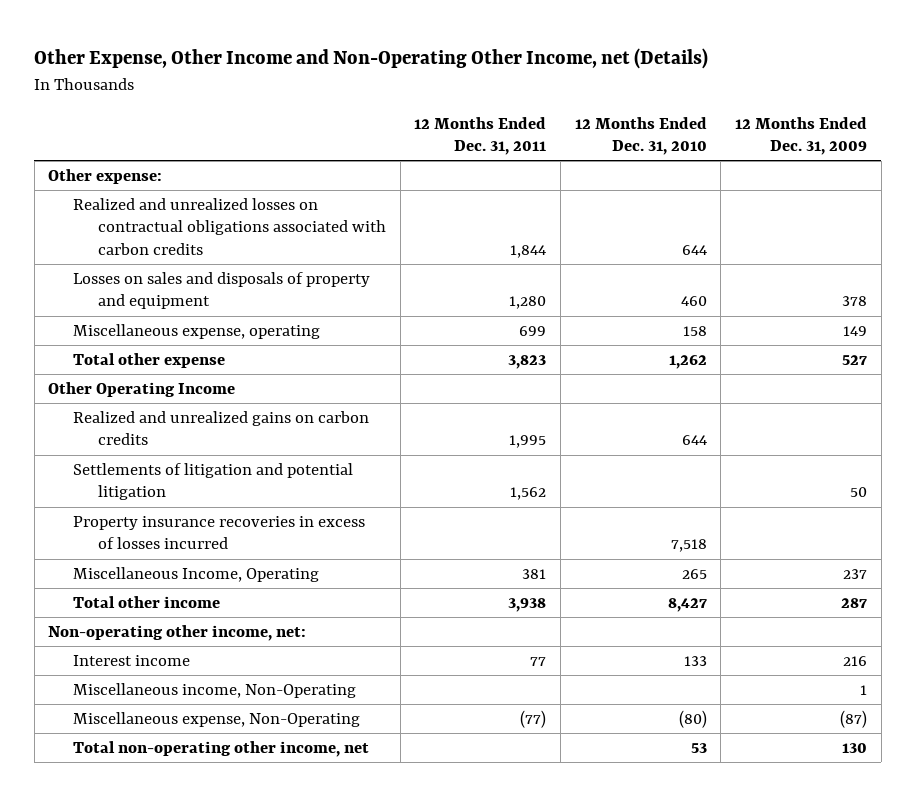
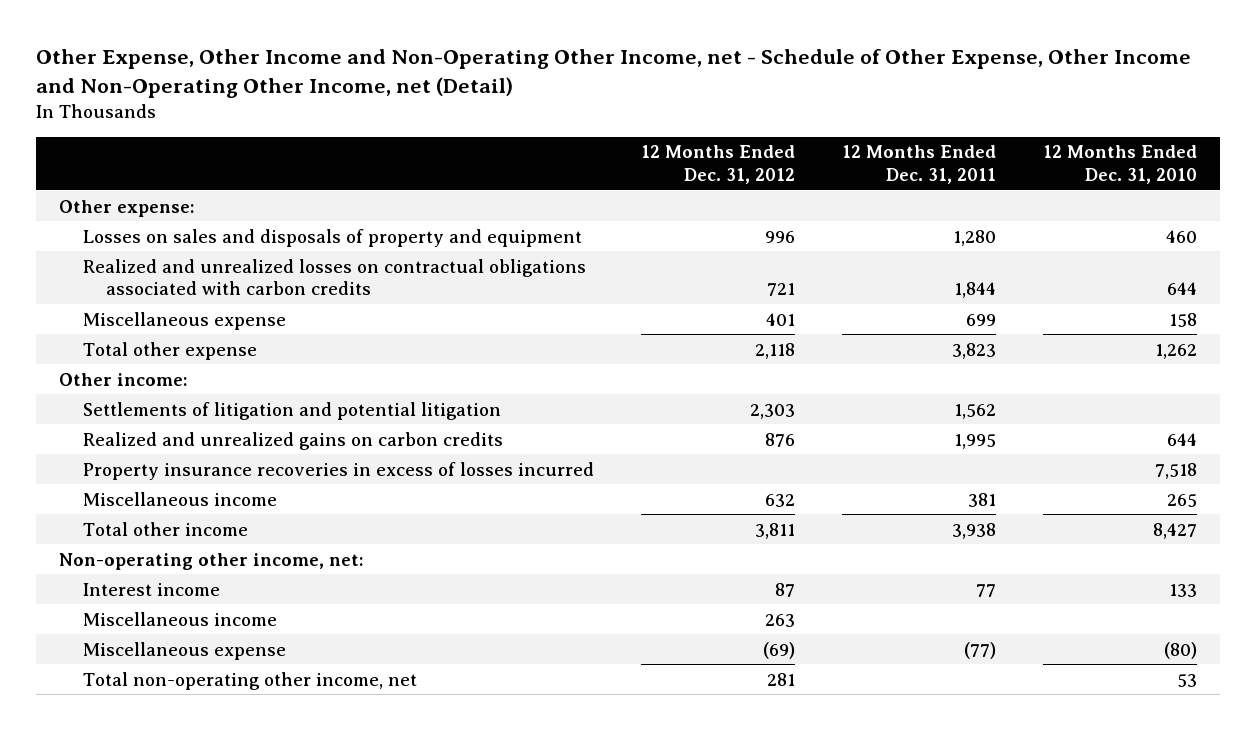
- Other Expense, Other Income and Non-Operating Other Income, net (Details)
+ Other Expense, Other Income and Non-Operating Other Income, net - Schedule of Other Expense, Other Income and Non-Operating Other Income, net (Detail)
- | 12 Months Ended Dec. 31, 2011 | 12 Months Ended Dec. 31, 2010 | 12 Months Ended Dec. 31, 2009
+ | 12 Months Ended Dec. 31, 2012 | 12 Months Ended Dec. 31, 2011 | 12 Months Ended Dec. 31, 2010
- Miscellaneous expense, operating | 699 | 158 | 149
moved down: Realized and unrealized losses on contractual obligations associated with carbon credits | 721 | 1,844 | 644
+ Miscellaneous expense | 401 | 699 | 158
- Other Operating Income
+ Other income:
moved down: Realized and unrealized gains on carbon credits | 876 | 1,995 | 644
- Miscellaneous Income, Operating | 381 | 265 | 237
+ Miscellaneous income | 632 | 381 | 265
- Miscellaneous income, Non-Operating | | | 1
- Miscellaneous expense, Non-Operating | (77) | (80) | (87)
+ Miscellaneous income | 263 | |
+ Miscellaneous expense | (69) | (77) | (80)

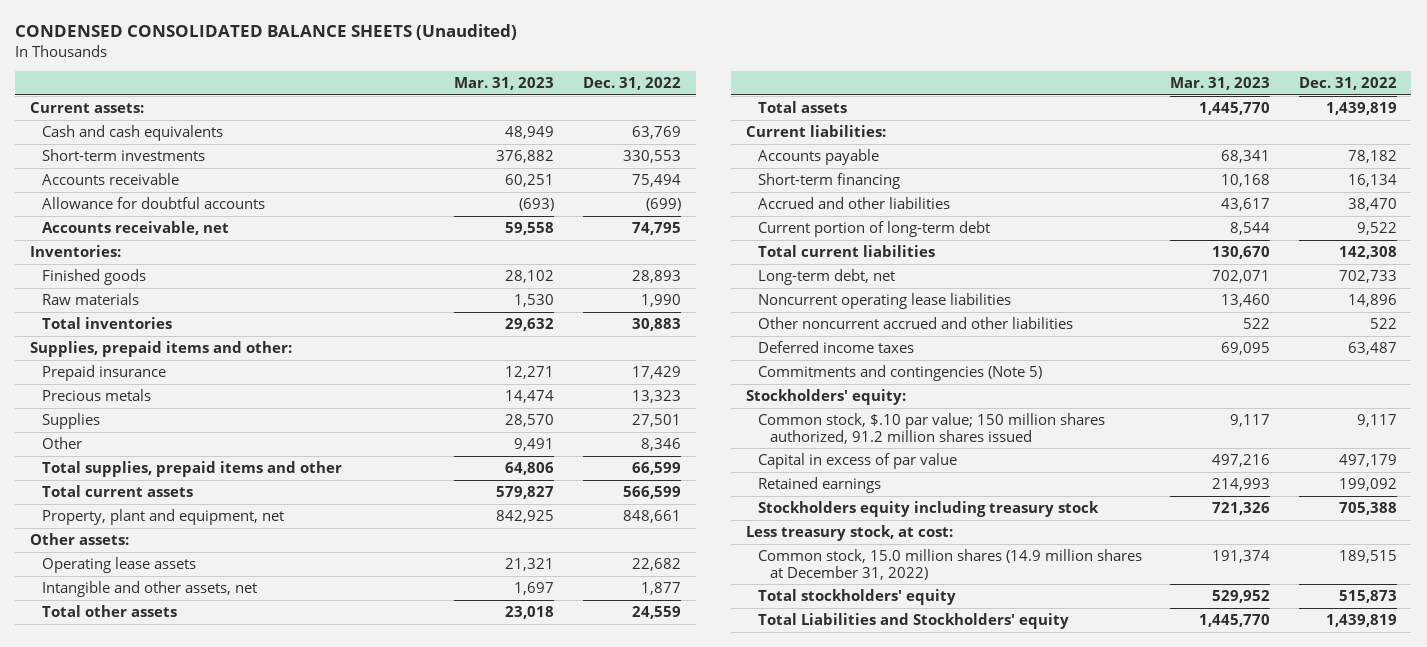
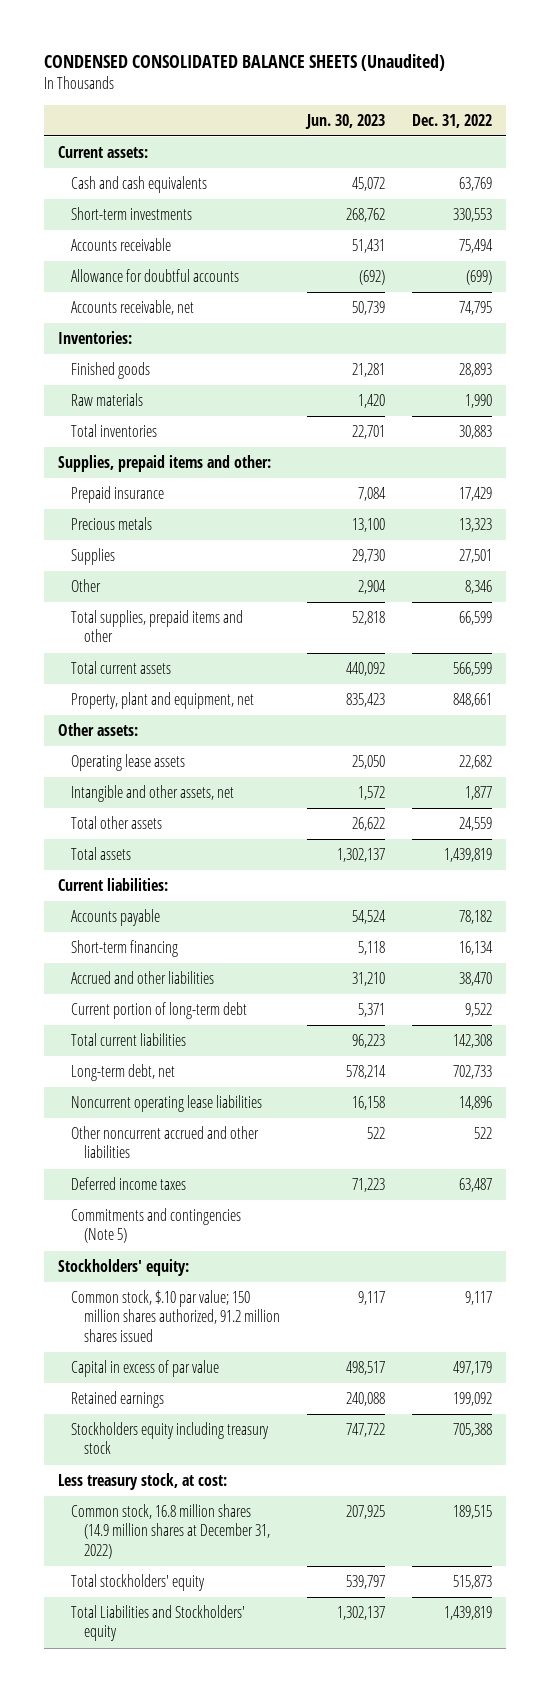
- | Mar. 31, 2023 | Dec. 31, 2022
+ | Jun. 30, 2023 | Dec. 31, 2022
- Common stock, 15.0 million shares (14.9 million shares at December 31, 2022) | 191,374 | 189,515
+ Common stock, 16.8 million shares (14.9 million shares at December 31, 2022) | 207,925 | 189,515

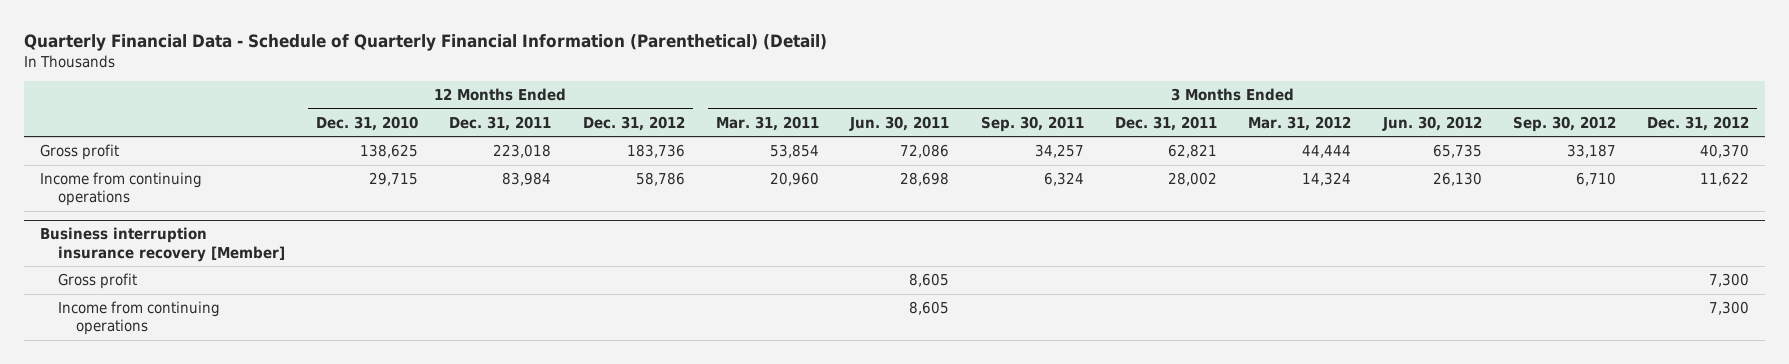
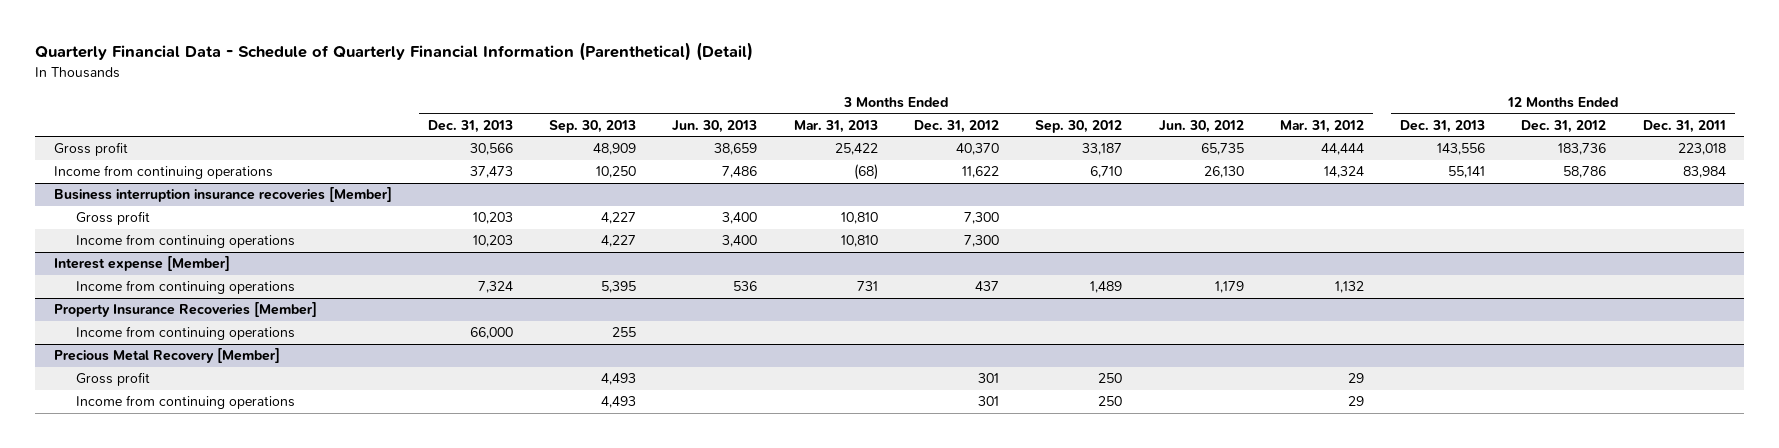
- | 12 Months Ended Dec. 31, 2010 | 12 Months Ended Dec. 31, 2011 | 12 Months Ended Dec. 31, 2012 | 3 Months Ended Mar. 31, 2011 | 3 Months Ended Jun. 30, 2011 | 3 Months Ended Sep. 30, 2011 | 3 Months Ended Dec. 31, 2011 | 3 Months Ended Mar. 31, 2012 | 3 Months Ended Jun. 30, 2012 | 3 Months Ended Sep. 30, 2012 | 3 Months Ended Dec. 31, 2012
+ | 3 Months Ended Dec. 31, 2013 | 3 Months Ended Sep. 30, 2013 | 3 Months Ended Jun. 30, 2013 | 3 Months Ended Mar. 31, 2013 | 3 Months Ended Dec. 31, 2012 | 3 Months Ended Sep. 30, 2012 | 3 Months Ended Jun. 30, 2012 | 3 Months Ended Mar. 31, 2012 | 12 Months Ended Dec. 31, 2013 | 12 Months Ended Dec. 31, 2012 | 12 Months Ended Dec. 31, 2011
- Business interruption insurance recovery [Member]
+ Business interruption insurance recoveries [Member]
+ Interest expense [Member]
+ Income from continuing operations | 7,324 | 5,395 | 536 | 731 | 437 | 1,489 | 1,179 | 1,132 | | |
+ Property Insurance Recoveries [Member]
+ Income from continuing operations | 66,000 | 255 | | | | | | | | |
+ Precious Metal Recovery [Member]
+ Gross profit | | 4,493 | | | 301 | 250 | | 29 | | |
+ Income from continuing operations | | 4,493 | | | 301 | 250 | | 29 | | |

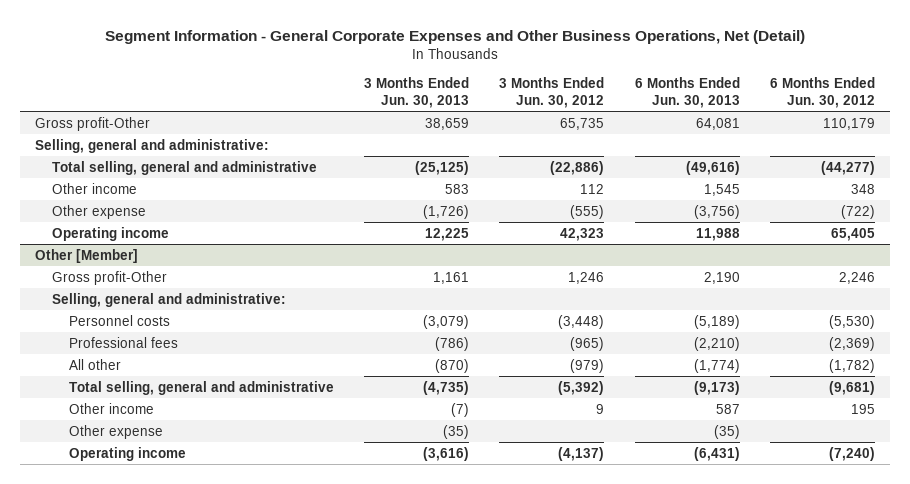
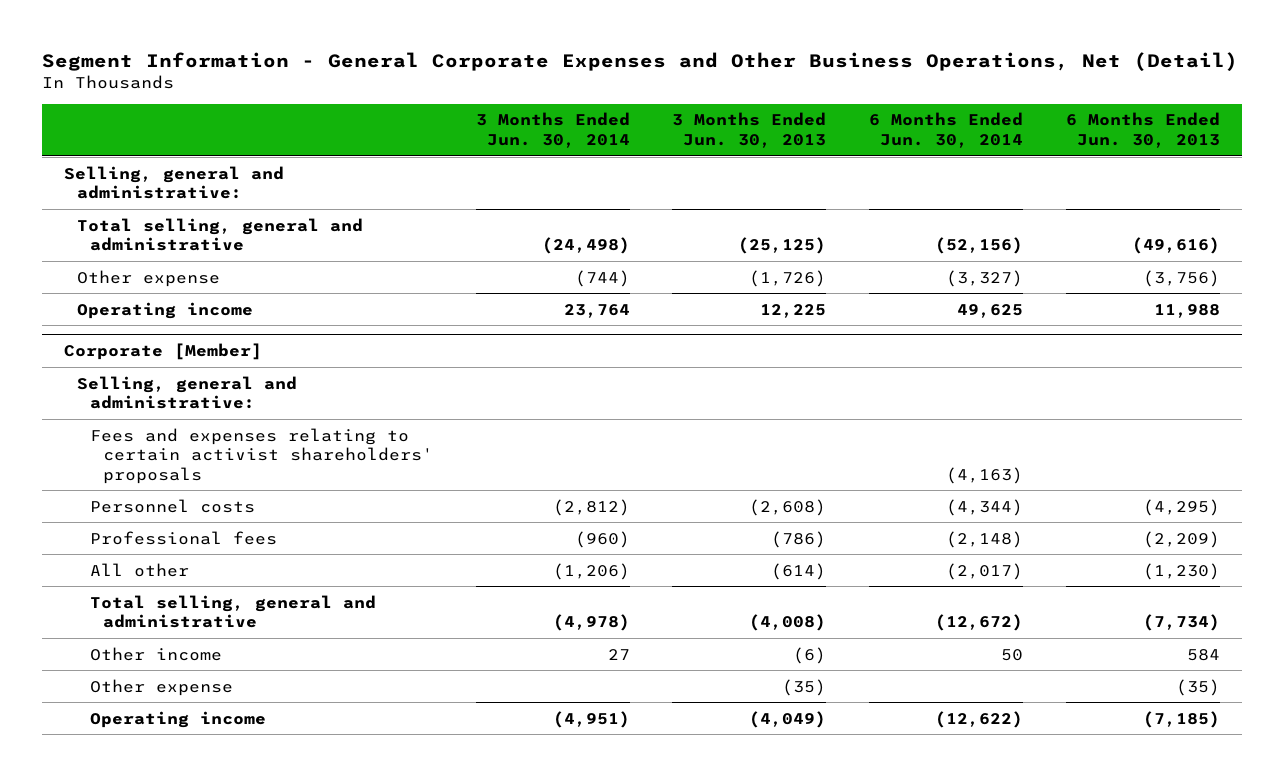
- | 3 Months Ended Jun. 30, 2013 | 3 Months Ended Jun. 30, 2012 | 6 Months Ended Jun. 30, 2013 | 6 Months Ended Jun. 30, 2012
+ | 3 Months Ended Jun. 30, 2014 | 3 Months Ended Jun. 30, 2013 | 6 Months Ended Jun. 30, 2014 | 6 Months Ended Jun. 30, 2013
- Gross profit-Other | 38,659 | 65,735 | 64,081 | 110,179
- Other income | 583 | 112 | 1,545 | 348
- Other [Member]
- Gross profit-Other | 1,161 | 1,246 | 2,190 | 2,246
+ Corporate [Member]
- Personnel costs | (3,079) | (3,448) | (5,189) | (5,530)
- Professional fees | (786) | (965) | (2,210) | (2,369)
- All other | (870) | (979) | (1,774) | (1,782)
- Total selling, general and administrative | (4,735) | (5,392) | (9,173) | (9,681)
- Other income | (7) | 9 | 587 | 195
+ Fees and expenses relating to certain activist shareholders' proposals | | | (4,163) |
+ Personnel costs | (2,812) | (2,608) | (4,344) | (4,295)
+ Professional fees | (960) | (786) | (2,148) | (2,209)
+ All other | (1,206) | (614) | (2,017) | (1,230)
+ Total selling, general and administrative | (4,978) | (4,008) | (12,672) | (7,734)
+ Other income | 27 | (6) | 50 | 584
- Operating income | (3,616) | (4,137) | (6,431) | (7,240)
+ Operating income | (4,951) | (4,049) | (12,622) | (7,185)

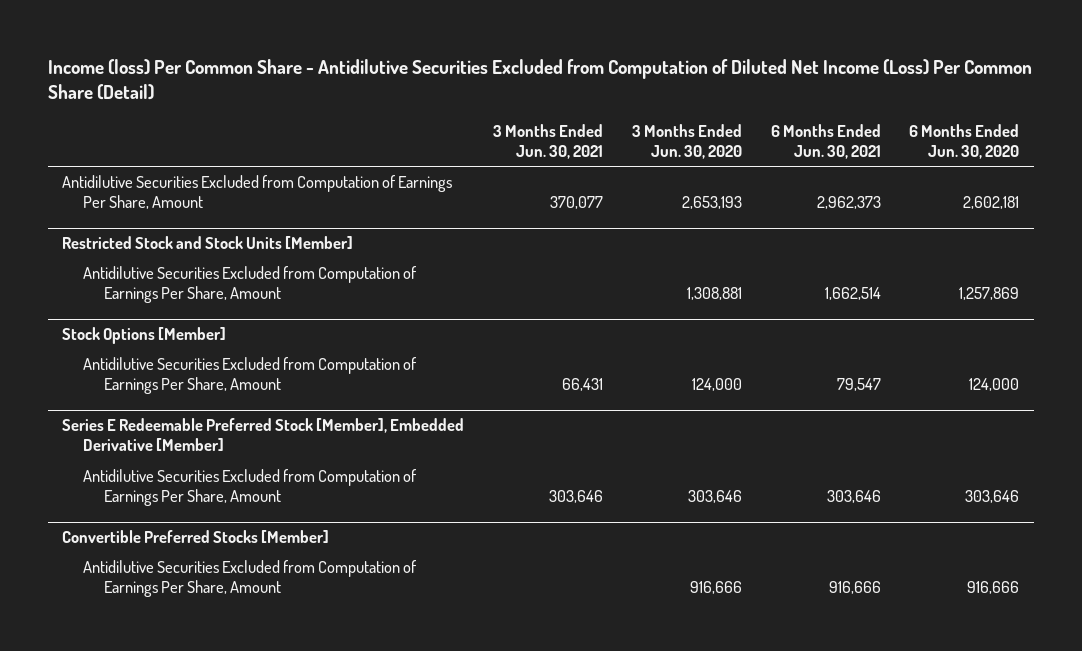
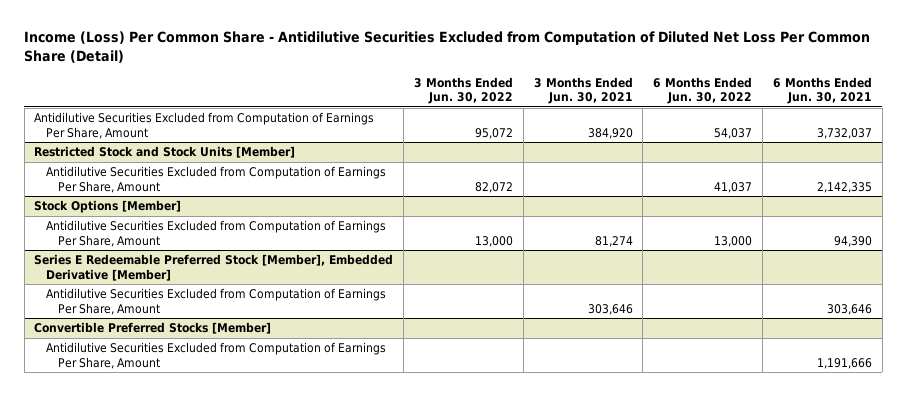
- Income (loss) Per Common Share - Antidilutive Securities Excluded from Computation of Diluted Net Income (Loss) Per Common Share (Detail)
+ Income (Loss) Per Common Share - Antidilutive Securities Excluded from Computation of Diluted Net Loss Per Common Share (Detail)
- | 3 Months Ended Jun. 30, 2021 | 3 Months Ended Jun. 30, 2020 | 6 Months Ended Jun. 30, 2021 | 6 Months Ended Jun. 30, 2020
+ | 3 Months Ended Jun. 30, 2022 | 3 Months Ended Jun. 30, 2021 | 6 Months Ended Jun. 30, 2022 | 6 Months Ended Jun. 30, 2021
- Antidilutive Securities Excluded from Computation of Earnings Per Share, Amount | 370,077 | 2,653,193 | 2,962,373 | 2,602,181
+ Antidilutive Securities Excluded from Computation of Earnings Per Share, Amount | 95,072 | 384,920 | 54,037 | 3,732,037
@ Restricted Stock and Stock Units [Member]
- Antidilutive Securities Excluded from Computation of Earnings Per Share, Amount | | 1,308,881 | 1,662,514 | 1,257,869
+ Antidilutive Securities Excluded from Computation of Earnings Per Share, Amount | 82,072 | | 41,037 | 2,142,335
@ Stock Options [Member]
- Antidilutive Securities Excluded from Computation of Earnings Per Share, Amount | 66,431 | 124,000 | 79,547 | 124,000
+ Antidilutive Securities Excluded from Computation of Earnings Per Share, Amount | 13,000 | 81,274 | 13,000 | 94,390
@ Convertible Preferred Stocks [Member]
- Antidilutive Securities Excluded from Computation of Earnings Per Share, Amount | | 916,666 | 916,666 | 916,666
+ Antidilutive Securities Excluded from Computation of Earnings Per Share, Amount | | | | 1,191,666

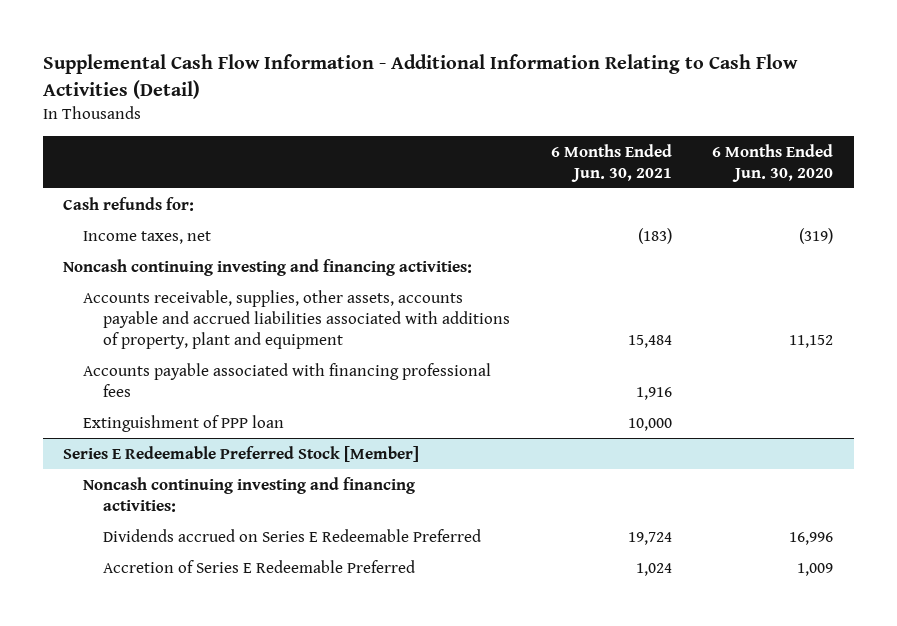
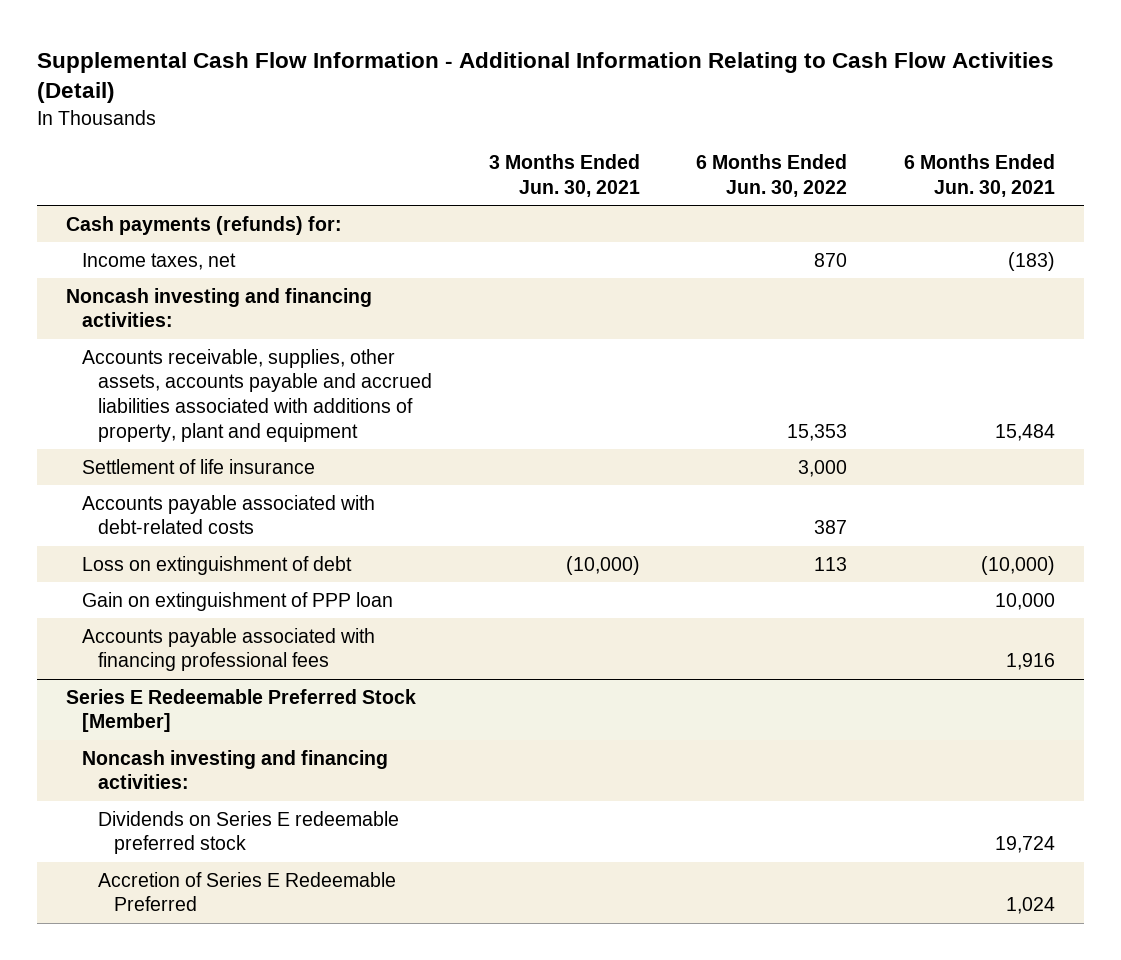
- | 6 Months Ended Jun. 30, 2021 | 6 Months Ended Jun. 30, 2020
+ | 3 Months Ended Jun. 30, 2021 | 6 Months Ended Jun. 30, 2022 | 6 Months Ended Jun. 30, 2021
- Cash refunds for:
+ Cash payments (refunds) for:
- Noncash continuing investing and financing activities:
+ Noncash investing and financing activities:
+ Settlement of life insurance | | 3,000 |
+ Accounts payable associated with debt-related costs | | 387 |
+ Loss on extinguishment of debt | (10,000) | 113 | (10,000)
+ Gain on extinguishment of PPP loan | | | 10,000
- Extinguishment of PPP loan | 10,000 |
@ Series E Redeemable Preferred Stock [Member]
- Noncash continuing investing and financing activities:
- Dividends accrued on Series E Redeemable Preferred | 19,724 | 16,996
+ Noncash investing and financing activities:
+ Dividends on Series E redeemable preferred stock | | | 19,724

